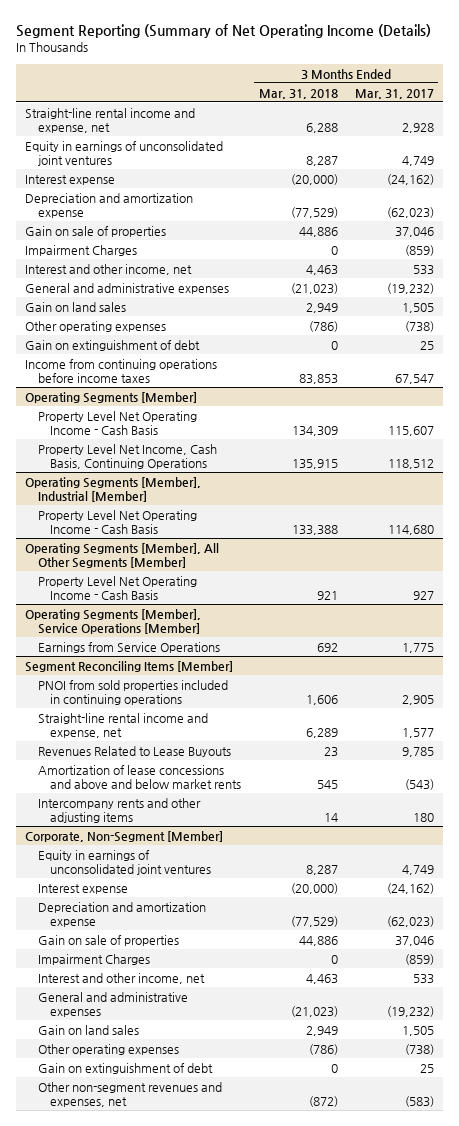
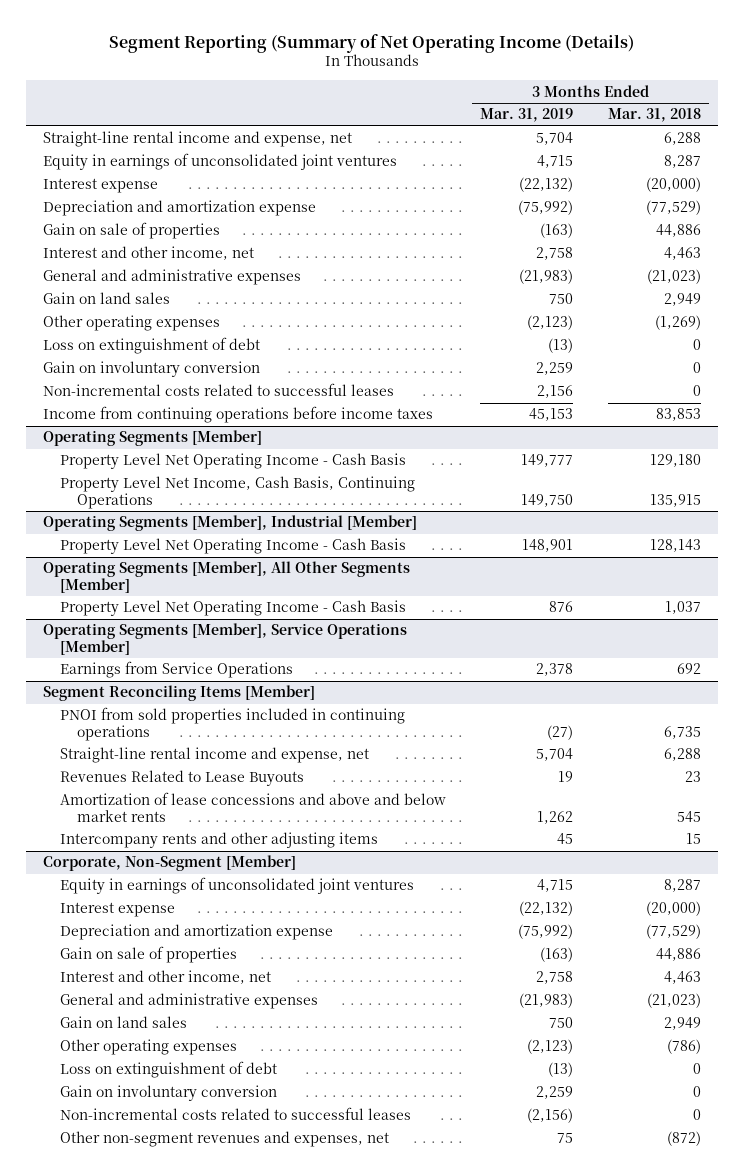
- | 3 Months Ended Mar. 31, 2018 | 3 Months Ended Mar. 31, 2017
+ | 3 Months Ended Mar. 31, 2019 | 3 Months Ended Mar. 31, 2018
- Impairment Charges | 0 | (859)
- Other operating expenses | (786) | (738)
- Gain on extinguishment of debt | 0 | 25
+ Other operating expenses | (2,123) | (1,269)
+ Loss on extinguishment of debt | (13) | 0
+ Gain on involuntary conversion | 2,259 | 0
+ Non-incremental costs related to successful leases | 2,156 | 0
@ Operating Segments [Member]
- Property Level Net Operating Income - Cash Basis | 134,309 | 115,607
+ Property Level Net Operating Income - Cash Basis | 149,777 | 129,180
@ Operating Segments [Member], Industrial [Member]
- Property Level Net Operating Income - Cash Basis | 133,388 | 114,680
+ Property Level Net Operating Income - Cash Basis | 148,901 | 128,143
@ Operating Segments [Member], All Other Segments [Member]
- Property Level Net Operating Income - Cash Basis | 921 | 927
+ Property Level Net Operating Income - Cash Basis | 876 | 1,037
@ Segment Reconciling Items [Member]
- PNOI from sold properties included in continuing operations | 1,606 | 2,905
- Straight-line rental income and expense, net | 6,289 | 1,577
+ PNOI from sold properties included in continuing operations | (27) | 6,735
+ Straight-line rental income and expense, net | 5,704 | 6,288
- Intercompany rents and other adjusting items | 14 | 180
+ Intercompany rents and other adjusting items | 45 | 15
@ Corporate, Non-Segment [Member]
- Impairment Charges | 0 | (859)
- Gain on extinguishment of debt | 0 | 25
+ Loss on extinguishment of debt | (13) | 0
+ Gain on involuntary conversion | 2,259 | 0
+ Non-incremental costs related to successful leases | (2,156) | 0

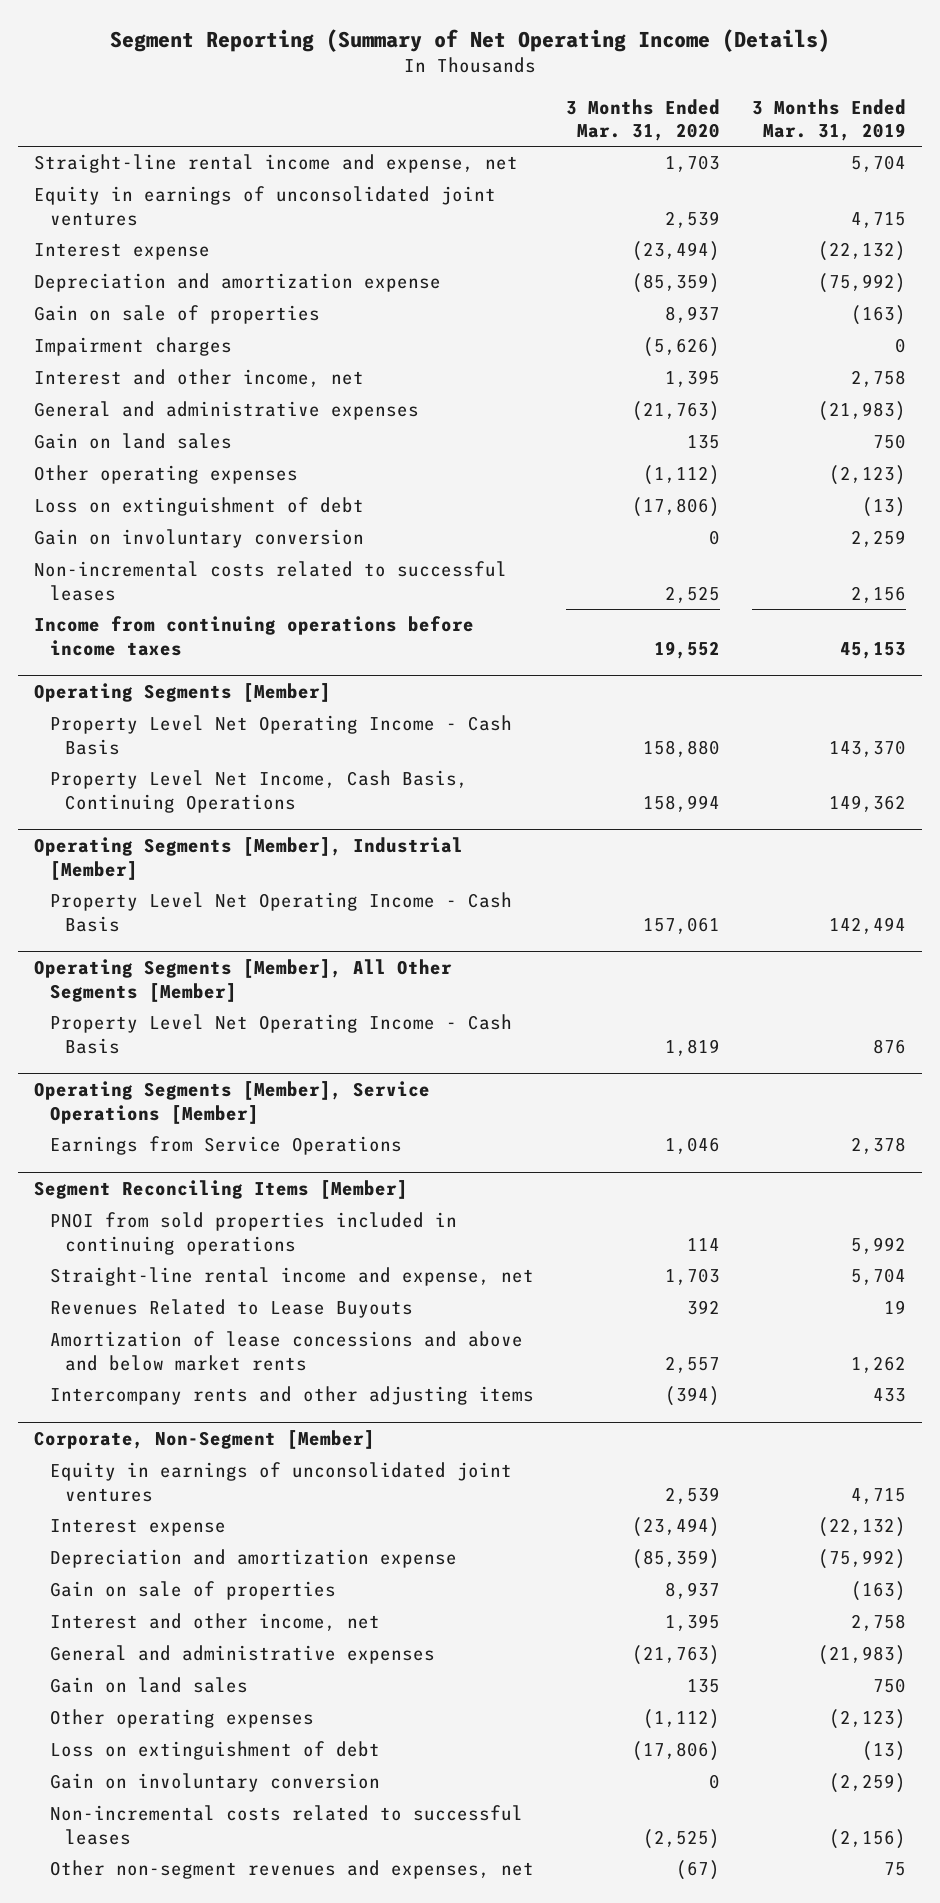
- | 3 Months Ended Mar. 31, 2019 | 3 Months Ended Mar. 31, 2018
+ | 3 Months Ended Mar. 31, 2020 | 3 Months Ended Mar. 31, 2019
+ Impairment charges | (5,626) | 0
@ Operating Segments [Member]
- Property Level Net Operating Income - Cash Basis | 149,777 | 129,180
- Property Level Net Income, Cash Basis, Continuing Operations | 149,750 | 135,915
+ Property Level Net Operating Income - Cash Basis | 158,880 | 143,370
+ Property Level Net Income, Cash Basis, Continuing Operations | 158,994 | 149,362
@ Operating Segments [Member], Industrial [Member]
- Property Level Net Operating Income - Cash Basis | 148,901 | 128,143
+ Property Level Net Operating Income - Cash Basis | 157,061 | 142,494
@ Segment Reconciling Items [Member]
- PNOI from sold properties included in continuing operations | (27) | 6,735
+ PNOI from sold properties included in continuing operations | 114 | 5,992
- Intercompany rents and other adjusting items | 45 | 15
+ Intercompany rents and other adjusting items | (394) | 433
@ Corporate, Non-Segment [Member]
- Gain on involuntary conversion | 2,259 | 0
+ Gain on involuntary conversion | 0 | (2,259)

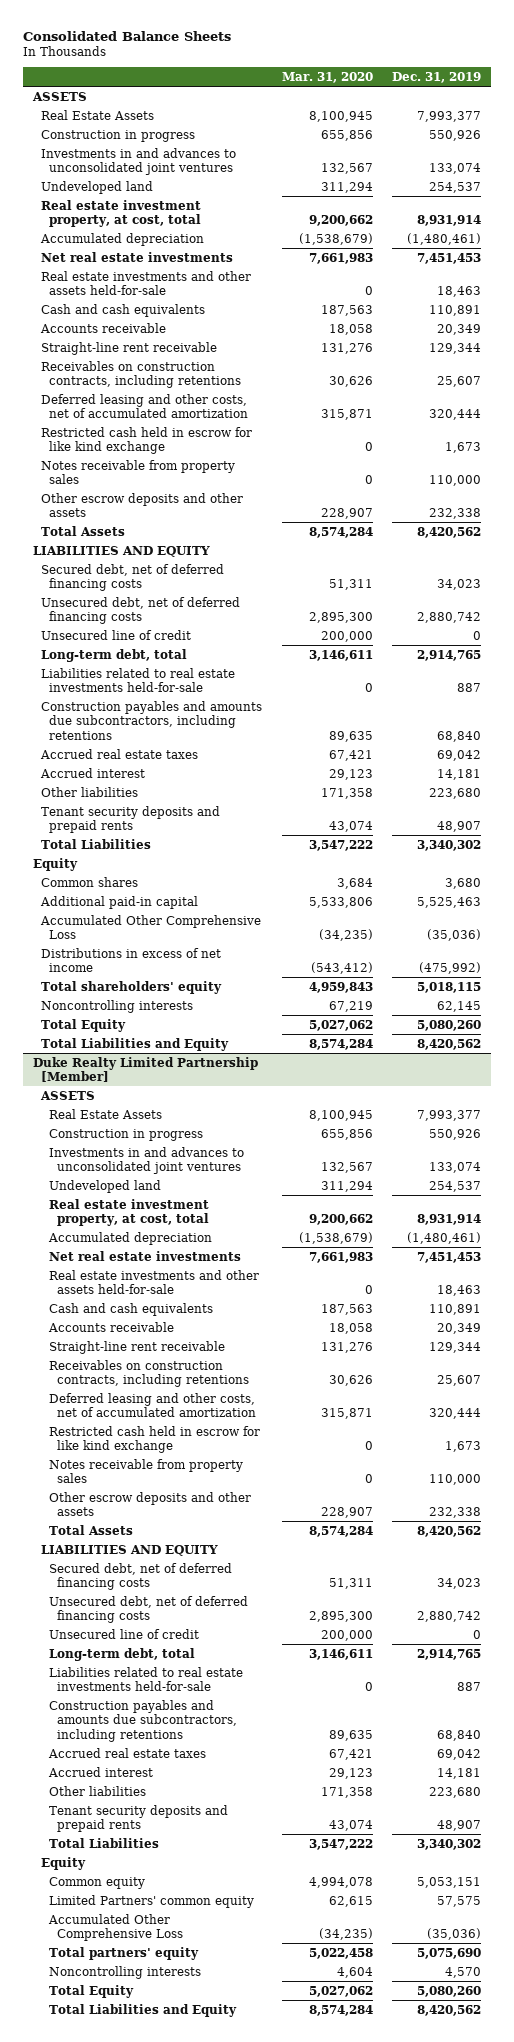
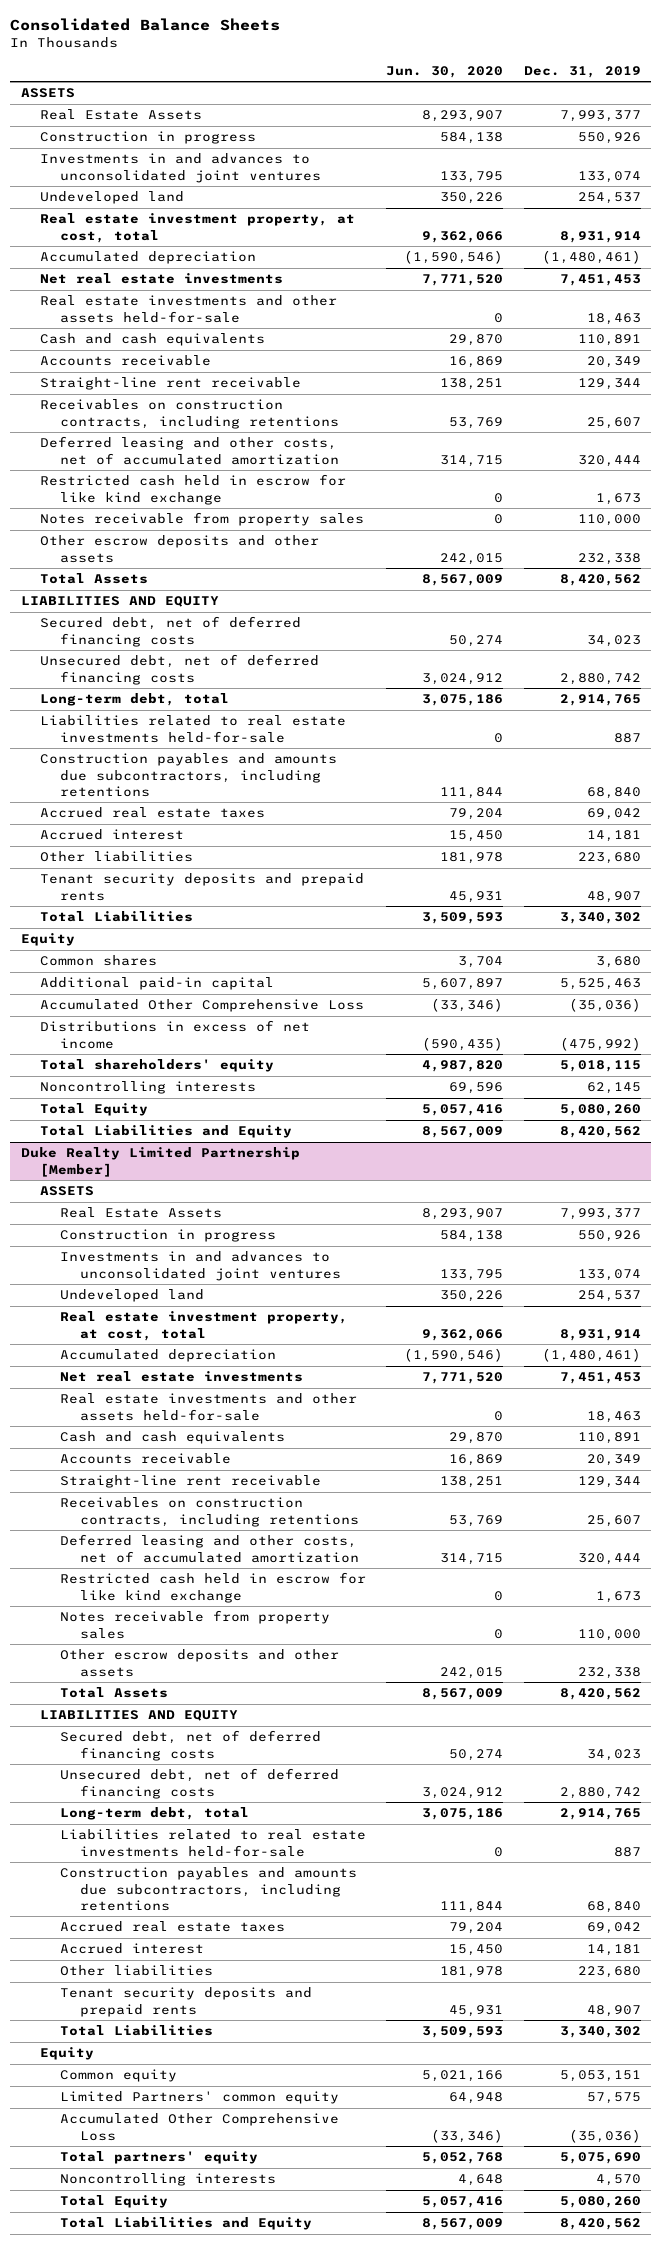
- | Mar. 31, 2020 | Dec. 31, 2019
+ | Jun. 30, 2020 | Dec. 31, 2019
- Unsecured line of credit | 200,000 | 0
@ Duke Realty Limited Partnership [Member]
- Unsecured line of credit | 200,000 | 0

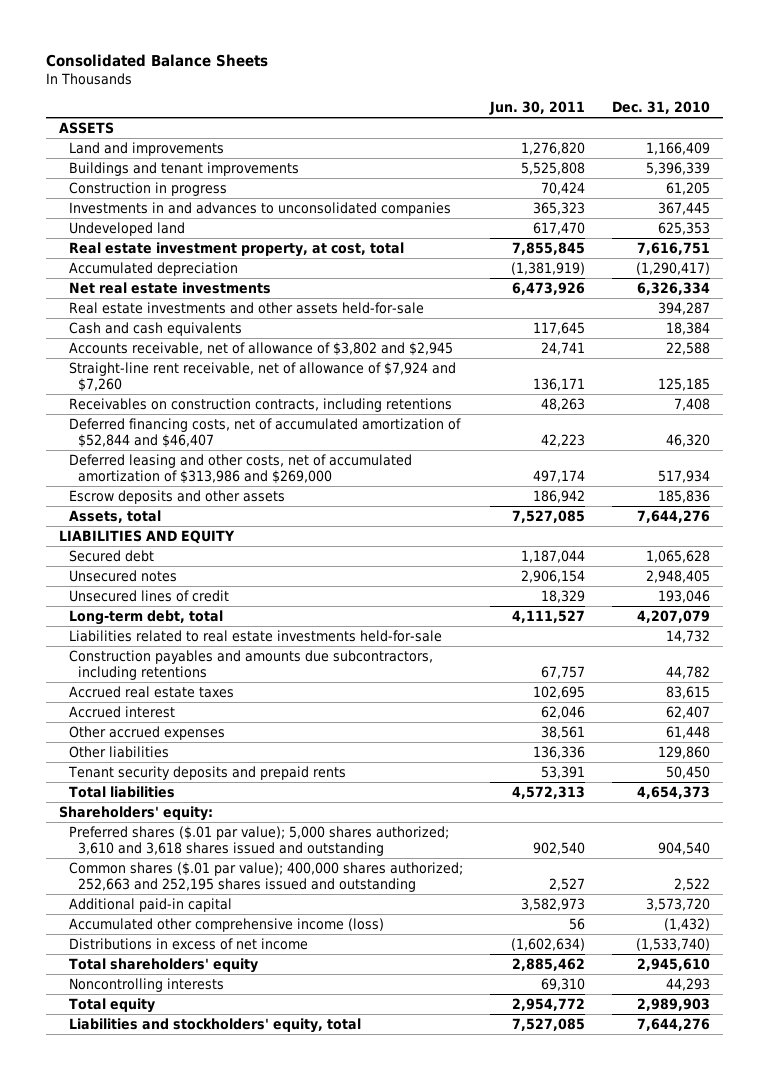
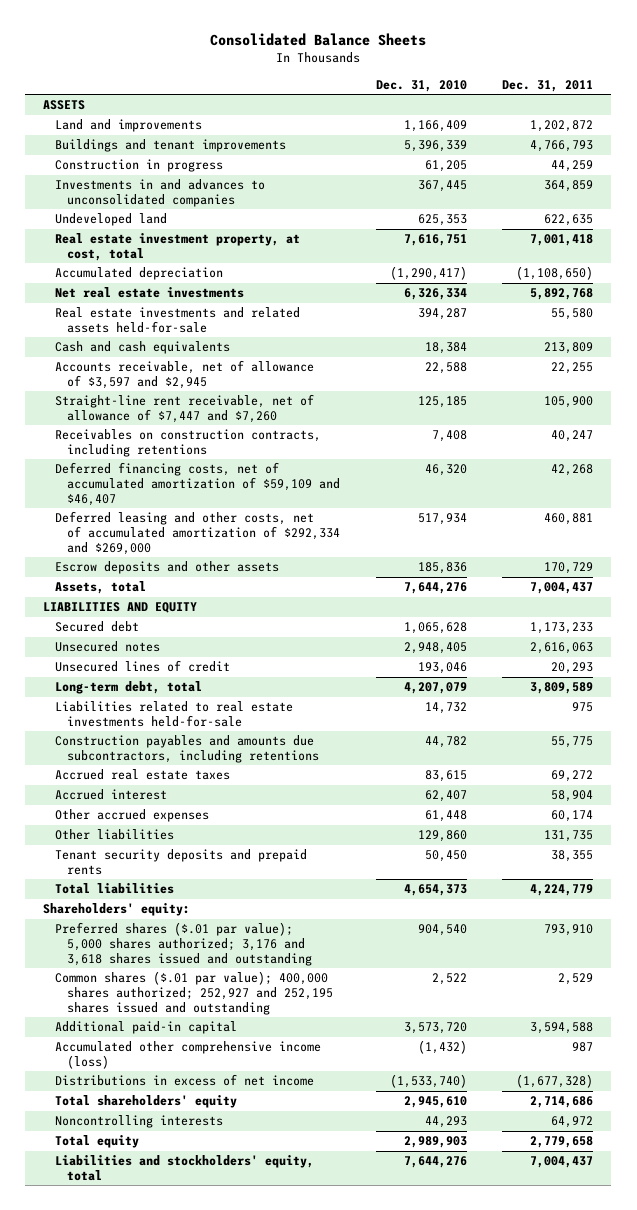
- | Jun. 30, 2011 | Dec. 31, 2010
+ | Dec. 31, 2010 | Dec. 31, 2011
- Real estate investments and other assets held-for-sale | | 394,287
+ Real estate investments and related assets held-for-sale | 394,287 | 55,580
- Accounts receivable, net of allowance of $3,802 and $2,945 | 24,741 | 22,588
- Straight-line rent receivable, net of allowance of $7,924 and $7,260 | 136,171 | 125,185
+ Accounts receivable, net of allowance of $3,597 and $2,945 | 22,588 | 22,255
+ Straight-line rent receivable, net of allowance of $7,447 and $7,260 | 125,185 | 105,900
- Deferred financing costs, net of accumulated amortization of $52,844 and $46,407 | 42,223 | 46,320
- Deferred leasing and other costs, net of accumulated amortization of $313,986 and $269,000 | 497,174 | 517,934
+ Deferred financing costs, net of accumulated amortization of $59,109 and $46,407 | 46,320 | 42,268
+ Deferred leasing and other costs, net of accumulated amortization of $292,334 and $269,000 | 517,934 | 460,881
- Preferred shares ($.01 par value); 5,000 shares authorized; 3,610 and 3,618 shares issued and outstanding | 902,540 | 904,540
- Common shares ($.01 par value); 400,000 shares authorized; 252,663 and 252,195 shares issued and outstanding | 2,527 | 2,522
+ Preferred shares ($.01 par value); 5,000 shares authorized; 3,176 and 3,618 shares issued and outstanding | 904,540 | 793,910
+ Common shares ($.01 par value); 400,000 shares authorized; 252,927 and 252,195 shares issued and outstanding | 2,522 | 2,529

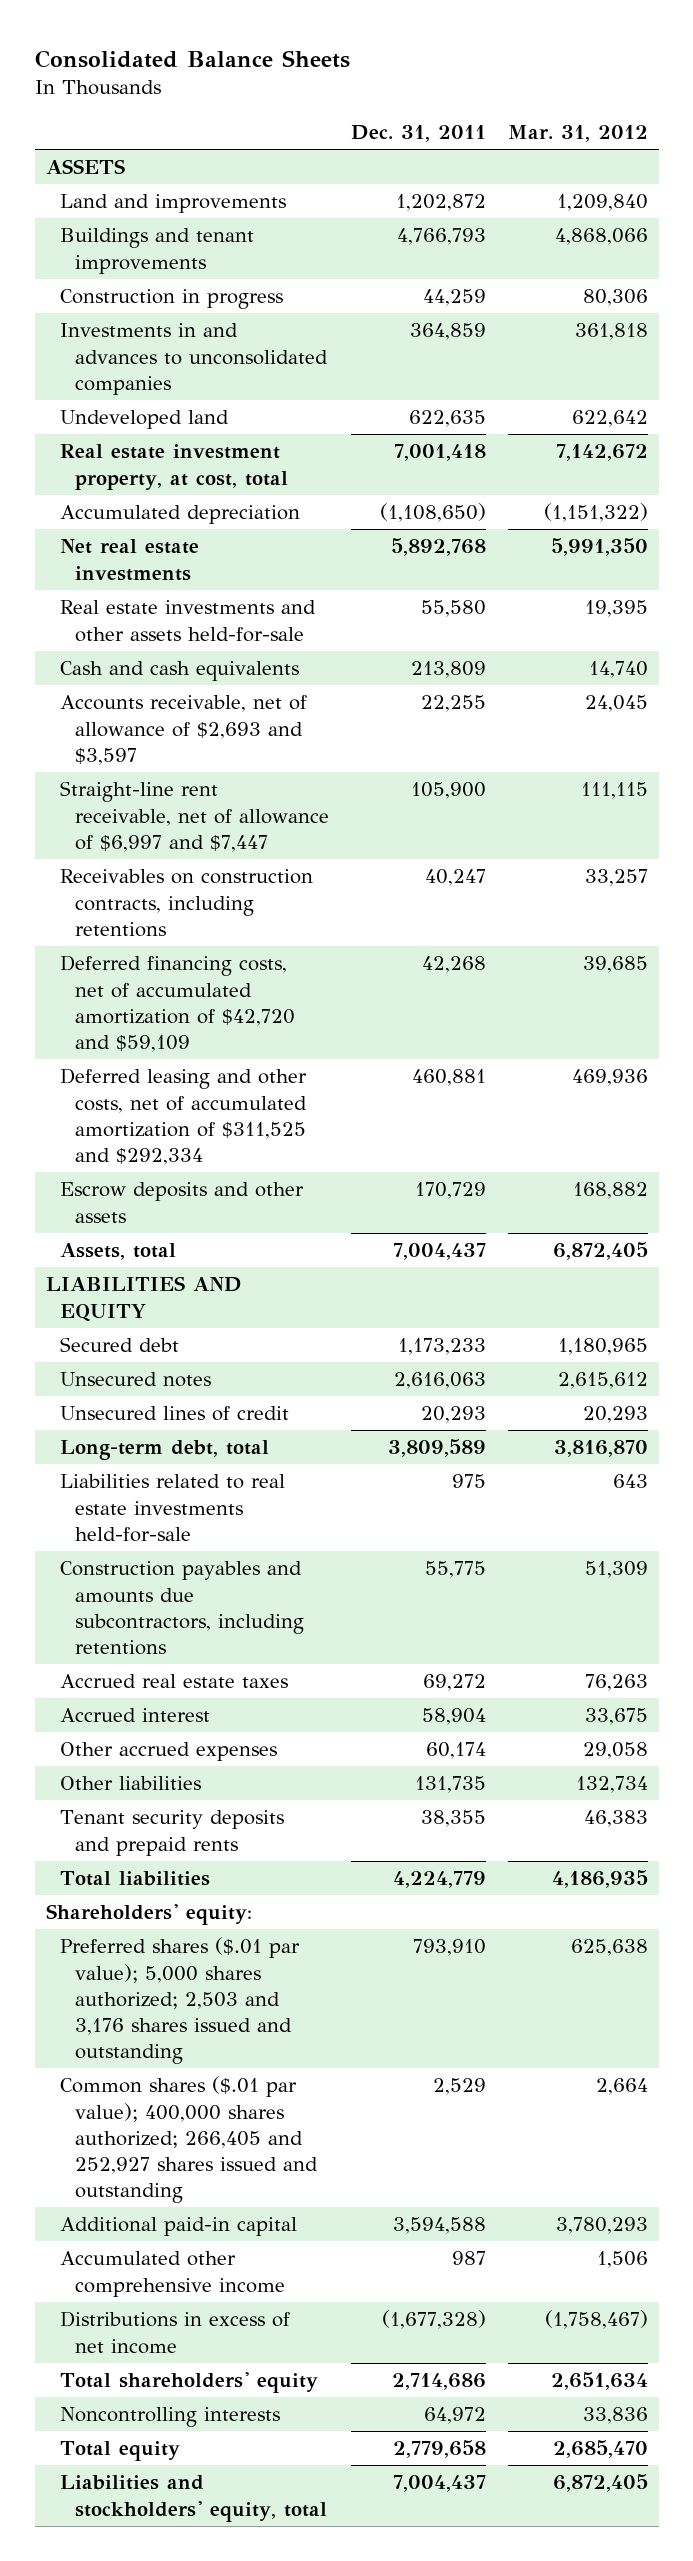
- | Dec. 31, 2010 | Dec. 31, 2011
+ | Dec. 31, 2011 | Mar. 31, 2012
- Real estate investments and related assets held-for-sale | 394,287 | 55,580
+ Real estate investments and other assets held-for-sale | 55,580 | 19,395
- Accounts receivable, net of allowance of $3,597 and $2,945 | 22,588 | 22,255
- Straight-line rent receivable, net of allowance of $7,447 and $7,260 | 125,185 | 105,900
+ Accounts receivable, net of allowance of $2,693 and $3,597 | 22,255 | 24,045
+ Straight-line rent receivable, net of allowance of $6,997 and $7,447 | 105,900 | 111,115
- Deferred financing costs, net of accumulated amortization of $59,109 and $46,407 | 46,320 | 42,268
- Deferred leasing and other costs, net of accumulated amortization of $292,334 and $269,000 | 517,934 | 460,881
+ Deferred financing costs, net of accumulated amortization of $42,720 and $59,109 | 42,268 | 39,685
+ Deferred leasing and other costs, net of accumulated amortization of $311,525 and $292,334 | 460,881 | 469,936
- Preferred shares ($.01 par value); 5,000 shares authorized; 3,176 and 3,618 shares issued and outstanding | 904,540 | 793,910
- Common shares ($.01 par value); 400,000 shares authorized; 252,927 and 252,195 shares issued and outstanding | 2,522 | 2,529
+ Preferred shares ($.01 par value); 5,000 shares authorized; 2,503 and 3,176 shares issued and outstanding | 793,910 | 625,638
+ Common shares ($.01 par value); 400,000 shares authorized; 266,405 and 252,927 shares issued and outstanding | 2,529 | 2,664
- Accumulated other comprehensive income (loss) | (1,432) | 987
+ Accumulated other comprehensive income | 987 | 1,506

